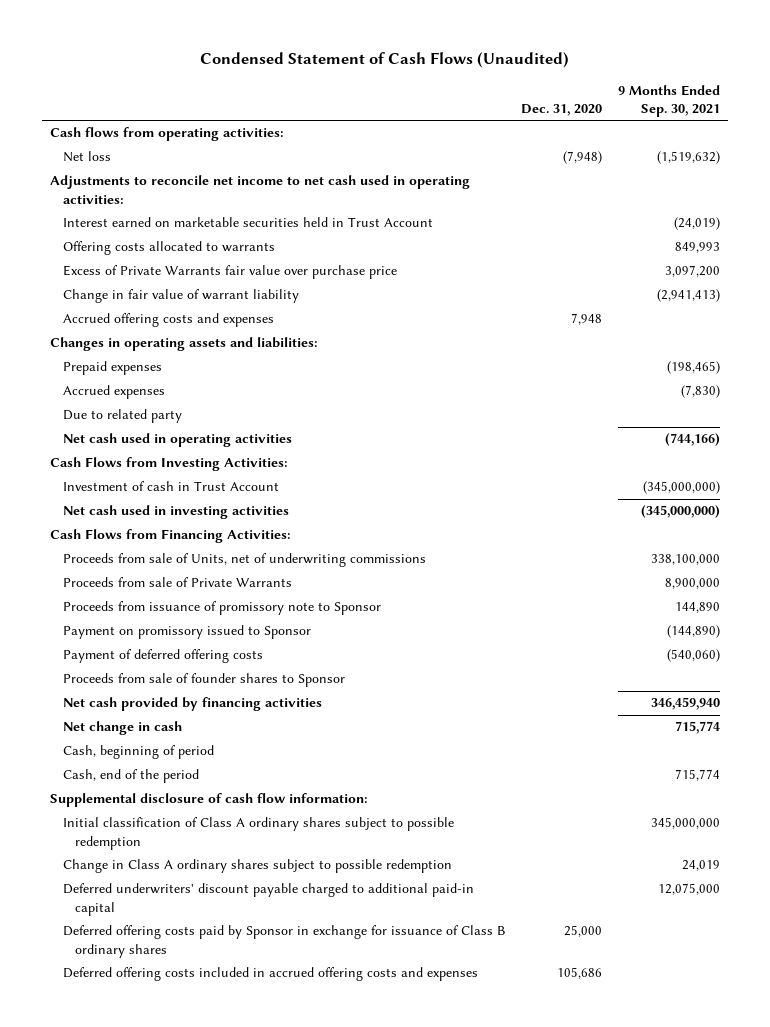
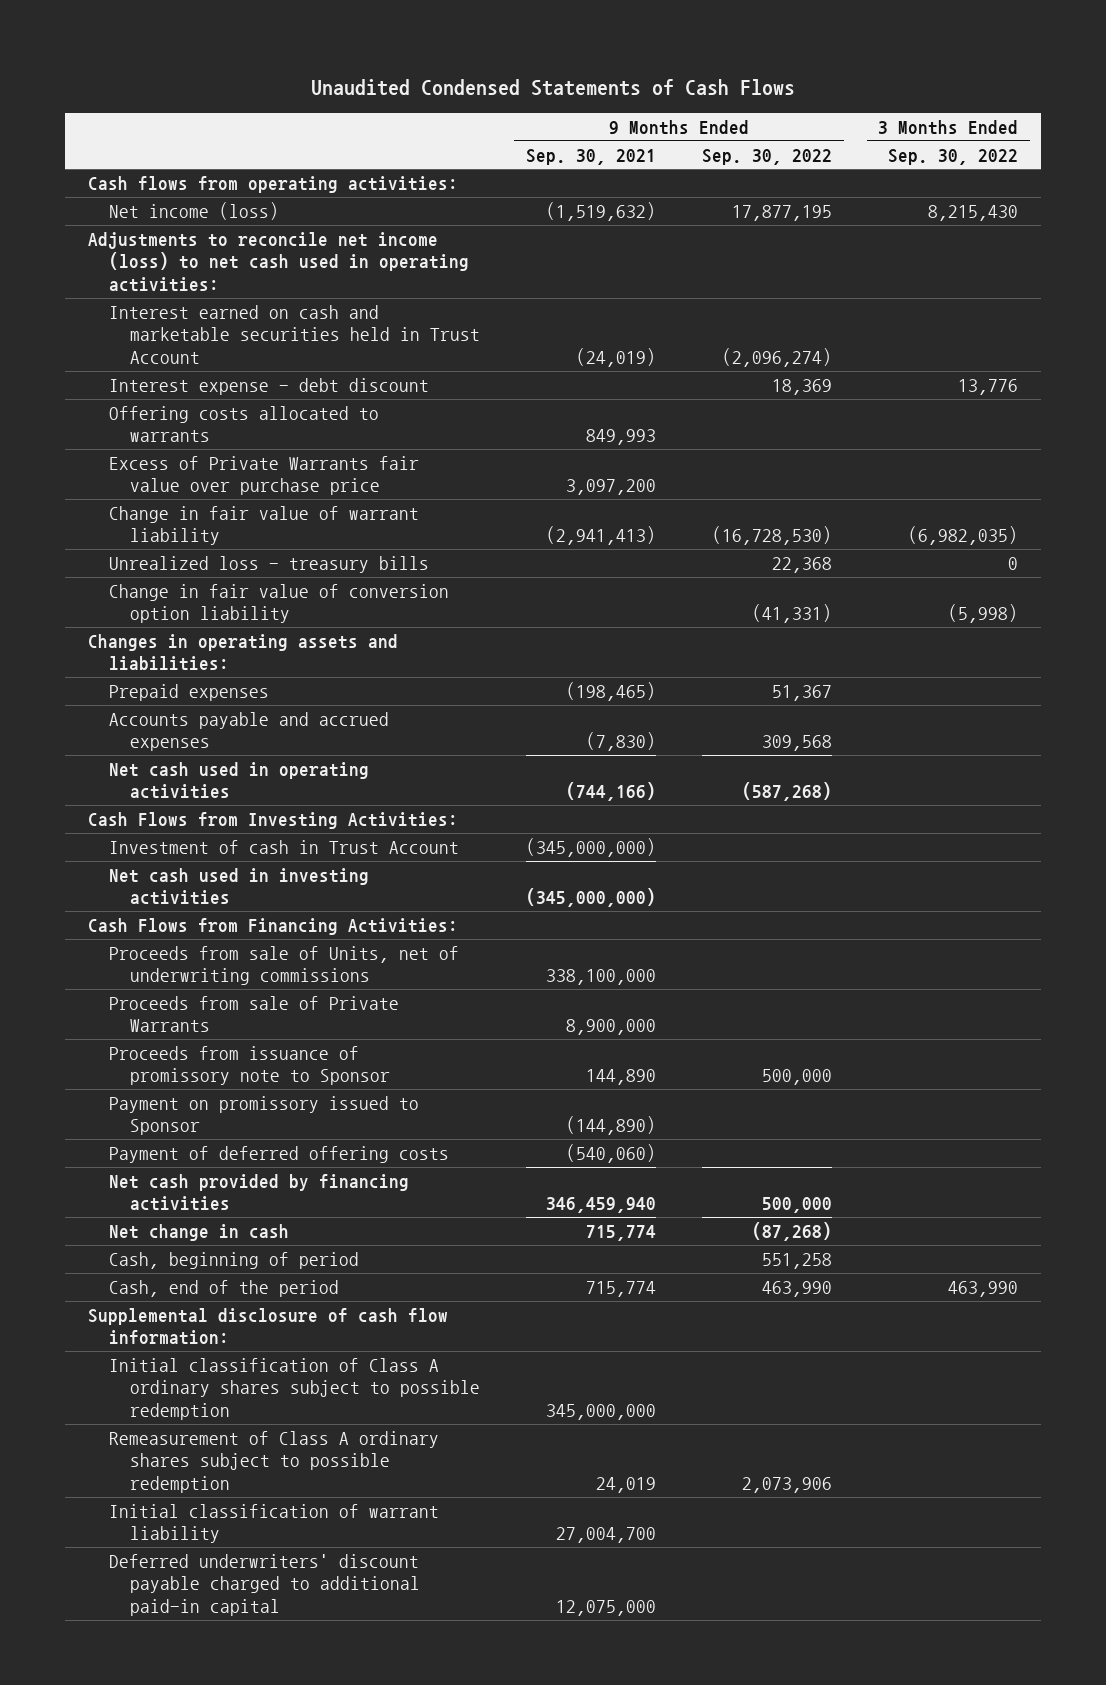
- Condensed Statement of Cash Flows (Unaudited)
+ Unaudited Condensed Statements of Cash Flows
- | Dec. 31, 2020 | 9 Months Ended Sep. 30, 2021
+ | 9 Months Ended Sep. 30, 2021 | 9 Months Ended Sep. 30, 2022 | 3 Months Ended Sep. 30, 2022
- Net loss | (7,948) | (1,519,632)
- Adjustments to reconcile net income to net cash used in operating activities:
- Interest earned on marketable securities held in Trust Account | | (24,019)
+ Net income (loss) | (1,519,632) | 17,877,195 | 8,215,430
+ Adjustments to reconcile net income (loss) to net cash used in operating activities:
+ Interest earned on cash and marketable securities held in Trust Account | (24,019) | (2,096,274) |
+ Interest expense - debt discount | | 18,369 | 13,776
- Accrued offering costs and expenses | 7,948 |
+ Unrealized loss - treasury bills | | 22,368 | 0
+ Change in fair value of conversion option liability | | (41,331) | (5,998)
- Accrued expenses | | (7,830)
- Due to related party
+ Accounts payable and accrued expenses | (7,830) | 309,568 |
- Proceeds from sale of founder shares to Sponsor
- Change in Class A ordinary shares subject to possible redemption | | 24,019
+ Remeasurement of Class A ordinary shares subject to possible redemption | 24,019 | 2,073,906 |
+ Initial classification of warrant liability | 27,004,700 | |
- Deferred offering costs paid by Sponsor in exchange for issuance of Class B ordinary shares | 25,000 |
- Deferred offering costs included in accrued offering costs and expenses | 105,686 |

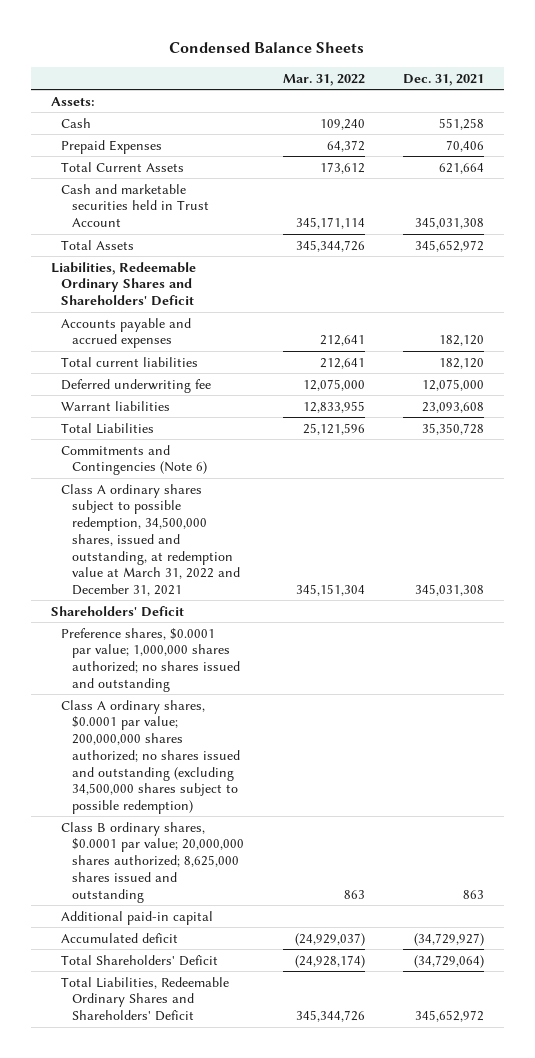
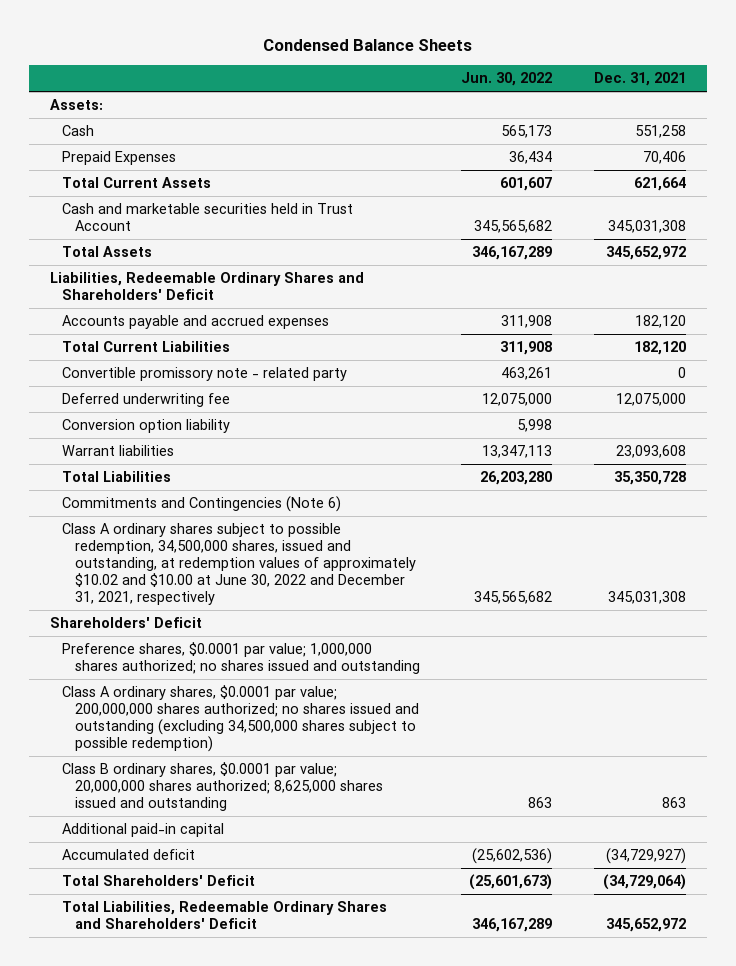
- | Mar. 31, 2022 | Dec. 31, 2021
+ | Jun. 30, 2022 | Dec. 31, 2021
- Total current liabilities | 212,641 | 182,120
+ Total Current Liabilities | 311,908 | 182,120
+ Convertible promissory note - related party | 463,261 | 0
+ Conversion option liability | 5,998 |
- Class A ordinary shares subject to possible redemption, 34,500,000 shares, issued and outstanding, at redemption value at March 31, 2022 and December 31, 2021 | 345,151,304 | 345,031,308
+ Class A ordinary shares subject to possible redemption, 34,500,000 shares, issued and outstanding, at redemption values of approximately $10.02 and $10.00 at June 30, 2022 and December 31, 2021, respectively | 345,565,682 | 345,031,308

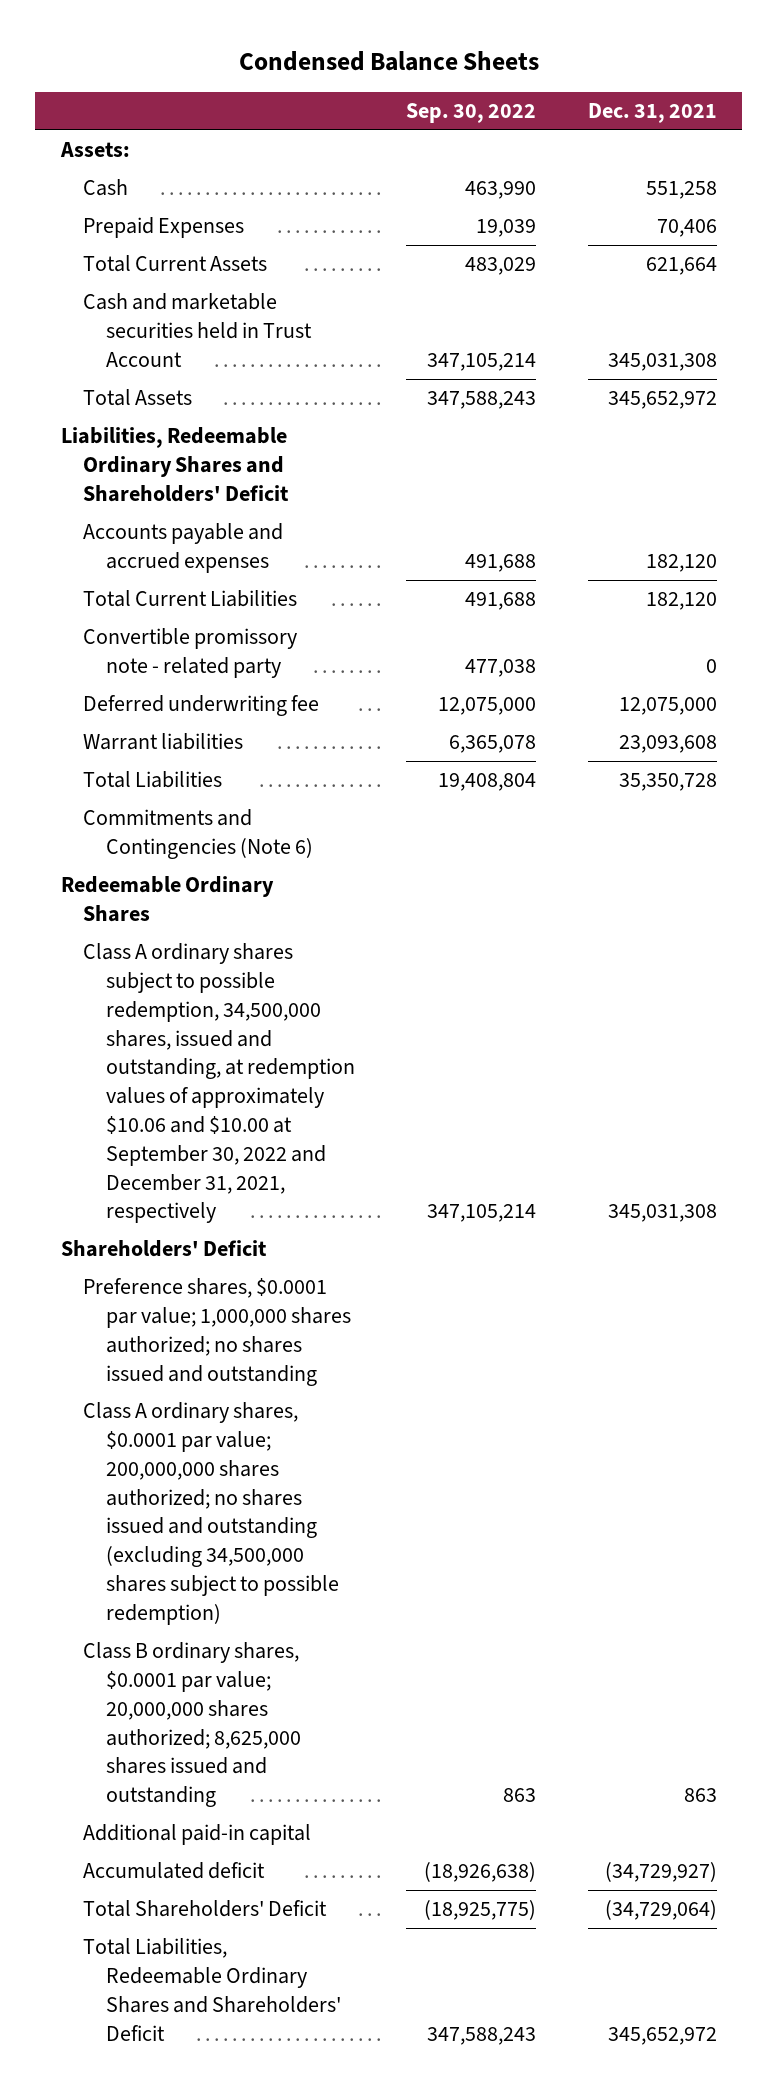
- | Jun. 30, 2022 | Dec. 31, 2021
+ | Sep. 30, 2022 | Dec. 31, 2021
- Conversion option liability | 5,998 |
- Class A ordinary shares subject to possible redemption, 34,500,000 shares, issued and outstanding, at redemption values of approximately $10.02 and $10.00 at June 30, 2022 and December 31, 2021, respectively | 345,565,682 | 345,031,308
+ Redeemable Ordinary Shares
+ Class A ordinary shares subject to possible redemption, 34,500,000 shares, issued and outstanding, at redemption values of approximately $10.06 and $10.00 at September 30, 2022 and December 31, 2021, respectively | 347,105,214 | 345,031,308

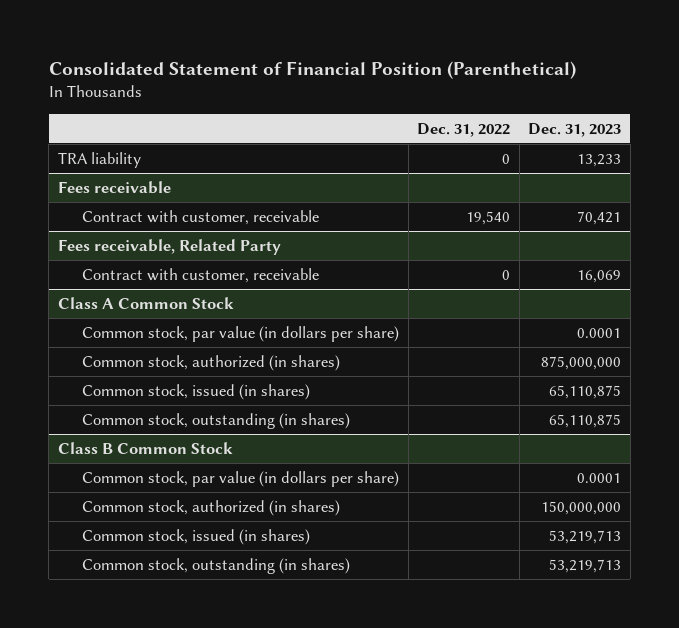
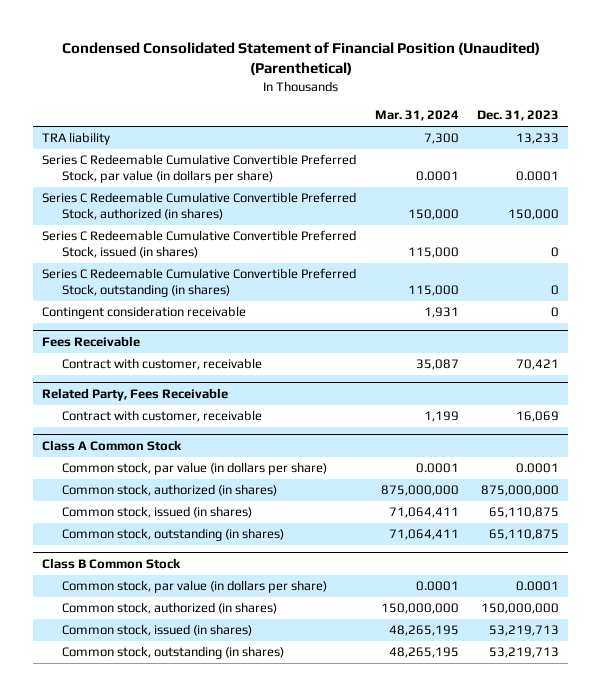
- Consolidated Statement of Financial Position (Parenthetical)
+ Condensed Consolidated Statement of Financial Position (Unaudited) (Parenthetical)
- | Dec. 31, 2022 | Dec. 31, 2023
+ | Mar. 31, 2024 | Dec. 31, 2023
- Fees receivable
+ Series C Redeemable Cumulative Convertible Preferred Stock, par value (in dollars per share) | 0.0001 | 0.0001
+ Series C Redeemable Cumulative Convertible Preferred Stock, authorized (in shares) | 150,000 | 150,000
+ Series C Redeemable Cumulative Convertible Preferred Stock, issued (in shares) | 115,000 | 0
+ Series C Redeemable Cumulative Convertible Preferred Stock, outstanding (in shares) | 115,000 | 0
+ Contingent consideration receivable | 1,931 | 0
+ Fees Receivable
- Fees receivable, Related Party
+ Related Party, Fees Receivable

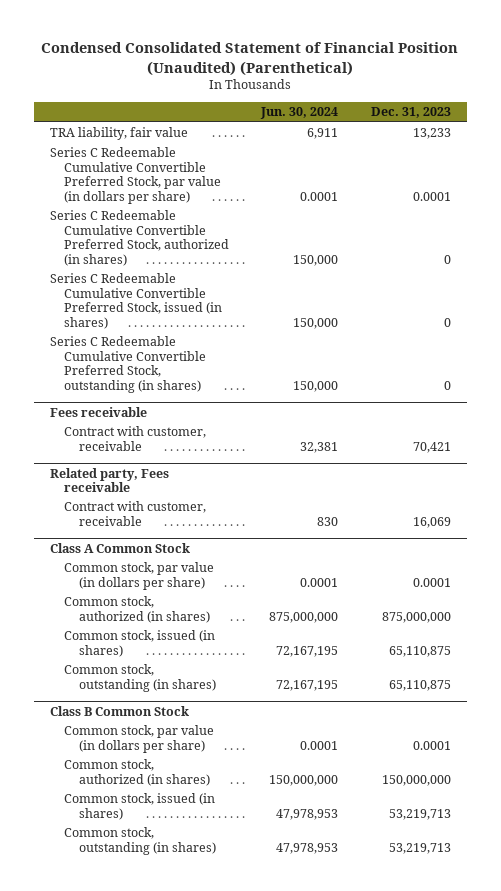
- | Mar. 31, 2024 | Dec. 31, 2023
+ | Jun. 30, 2024 | Dec. 31, 2023
- TRA liability | 7,300 | 13,233
+ TRA liability, fair value | 6,911 | 13,233
- Series C Redeemable Cumulative Convertible Preferred Stock, authorized (in shares) | 150,000 | 150,000
+ Series C Redeemable Cumulative Convertible Preferred Stock, authorized (in shares) | 150,000 | 0
- Contingent consideration receivable | 1,931 | 0
- Fees Receivable
+ Fees receivable
- Related Party, Fees Receivable
+ Related party, Fees receivable

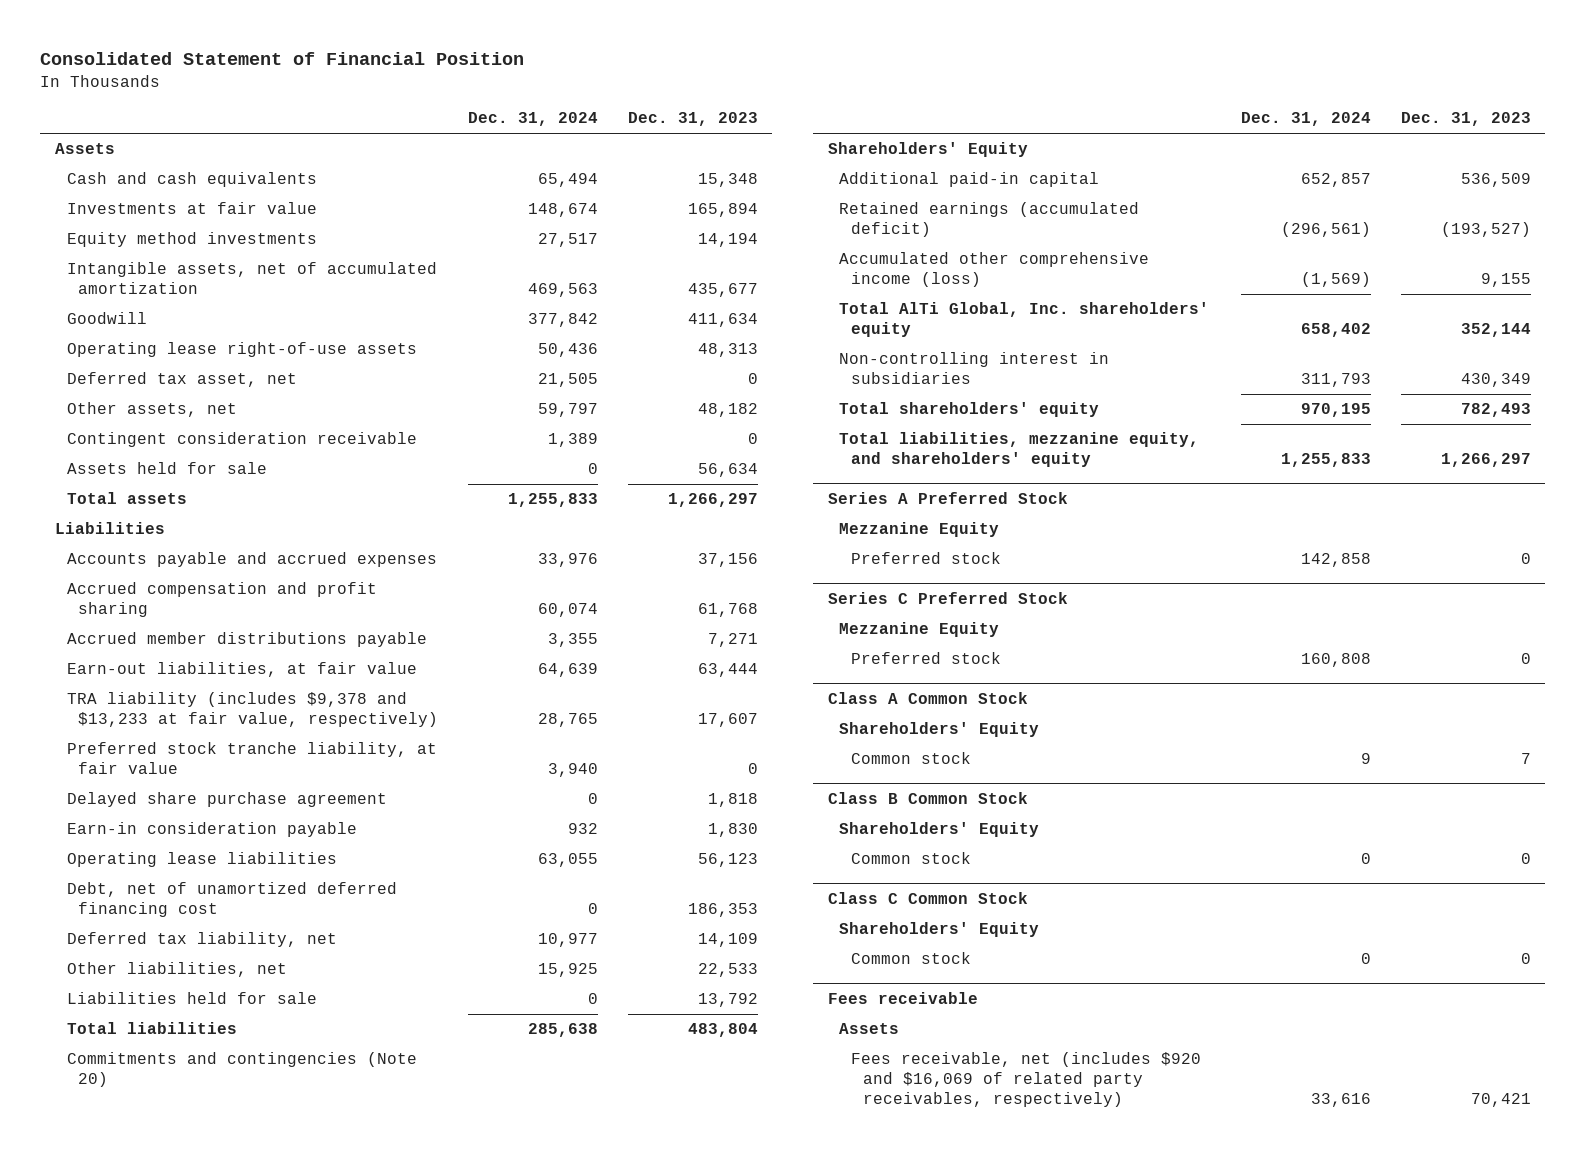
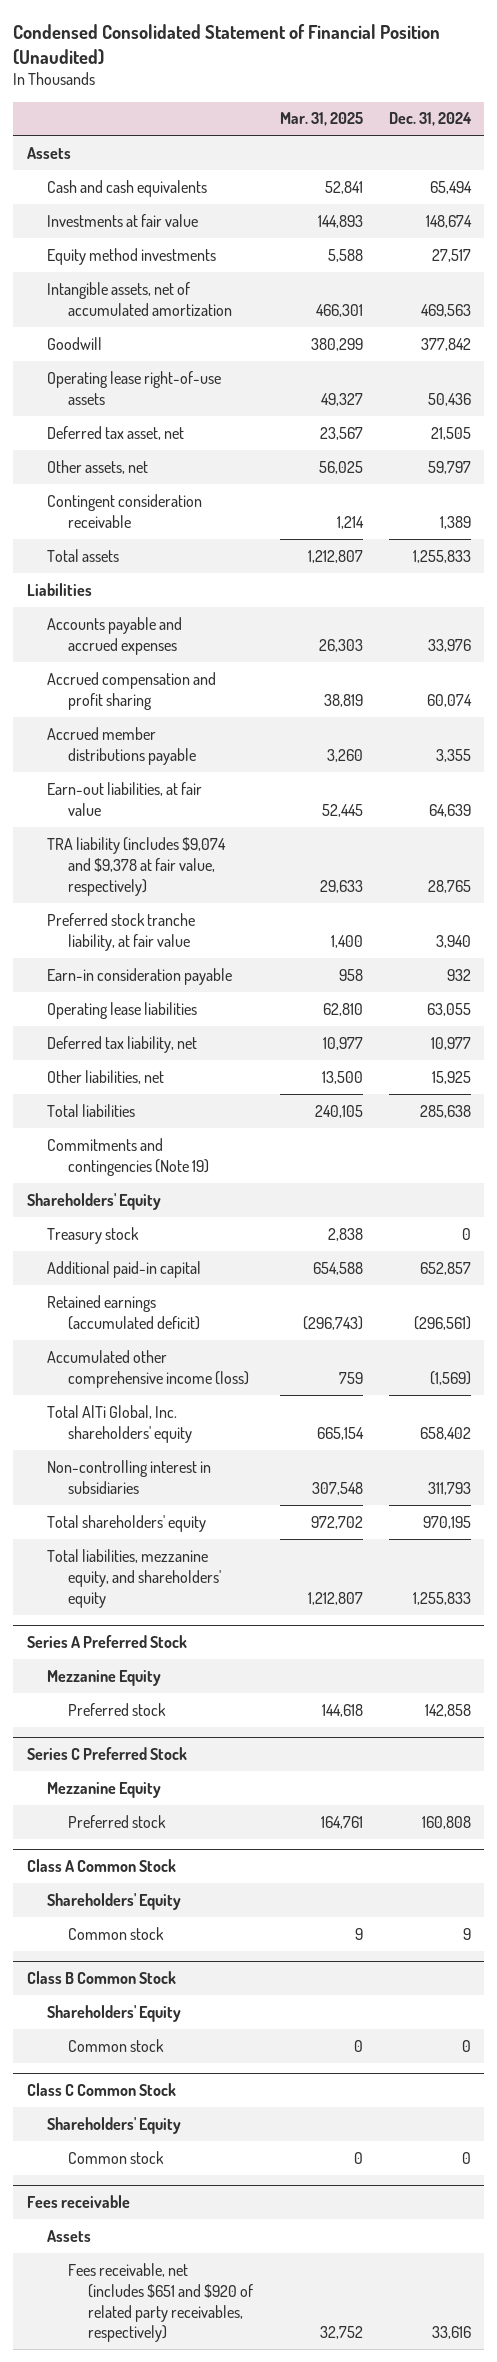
- Consolidated Statement of Financial Position
+ Condensed Consolidated Statement of Financial Position (Unaudited)
- | Dec. 31, 2024 | Dec. 31, 2023
+ | Mar. 31, 2025 | Dec. 31, 2024
- Assets held for sale | 0 | 56,634
- TRA liability (includes $9,378 and $13,233 at fair value, respectively) | 28,765 | 17,607
+ TRA liability (includes $9,074 and $9,378 at fair value, respectively) | 29,633 | 28,765
- Delayed share purchase agreement | 0 | 1,818
- Debt, net of unamortized deferred financing cost | 0 | 186,353
- Liabilities held for sale | 0 | 13,792
- Commitments and contingencies (Note 20)
+ Commitments and contingencies (Note 19)
+ Treasury stock | 2,838 | 0
@ Fees receivable
- Fees receivable, net (includes $920 and $16,069 of related party receivables, respectively) | 33,616 | 70,421
+ Fees receivable, net (includes $651 and $920 of related party receivables, respectively) | 32,752 | 33,616

